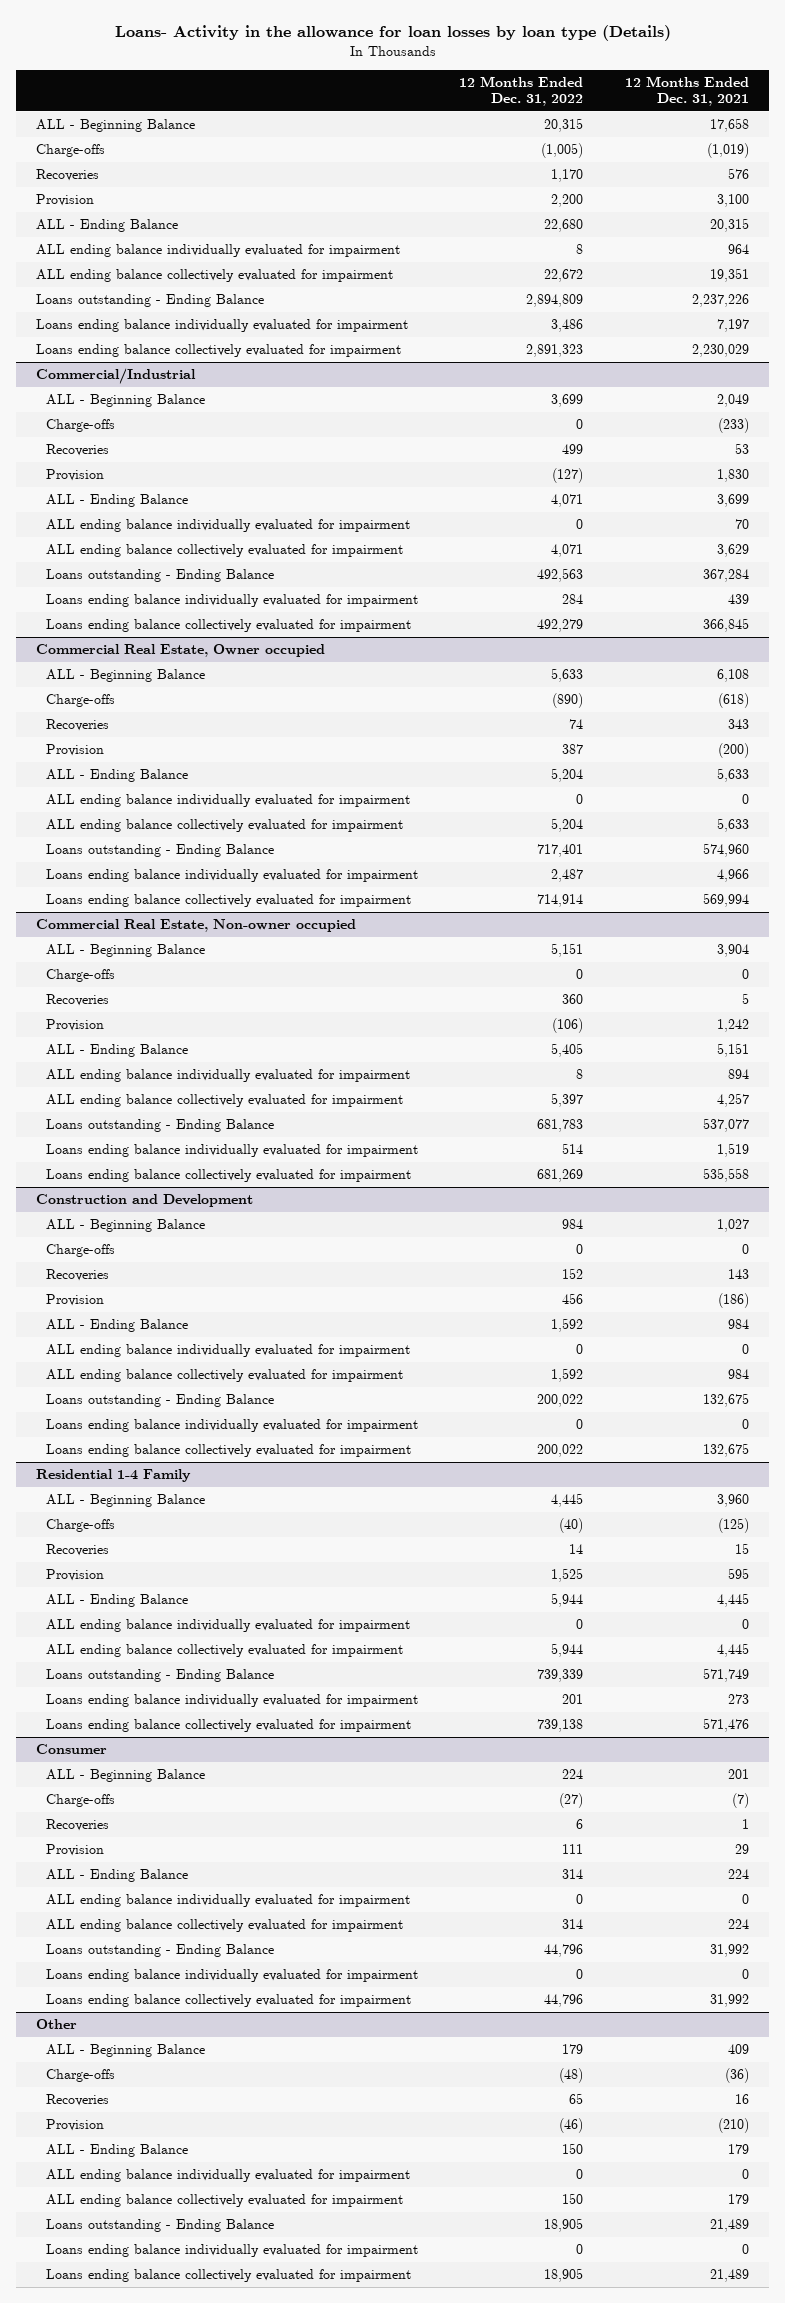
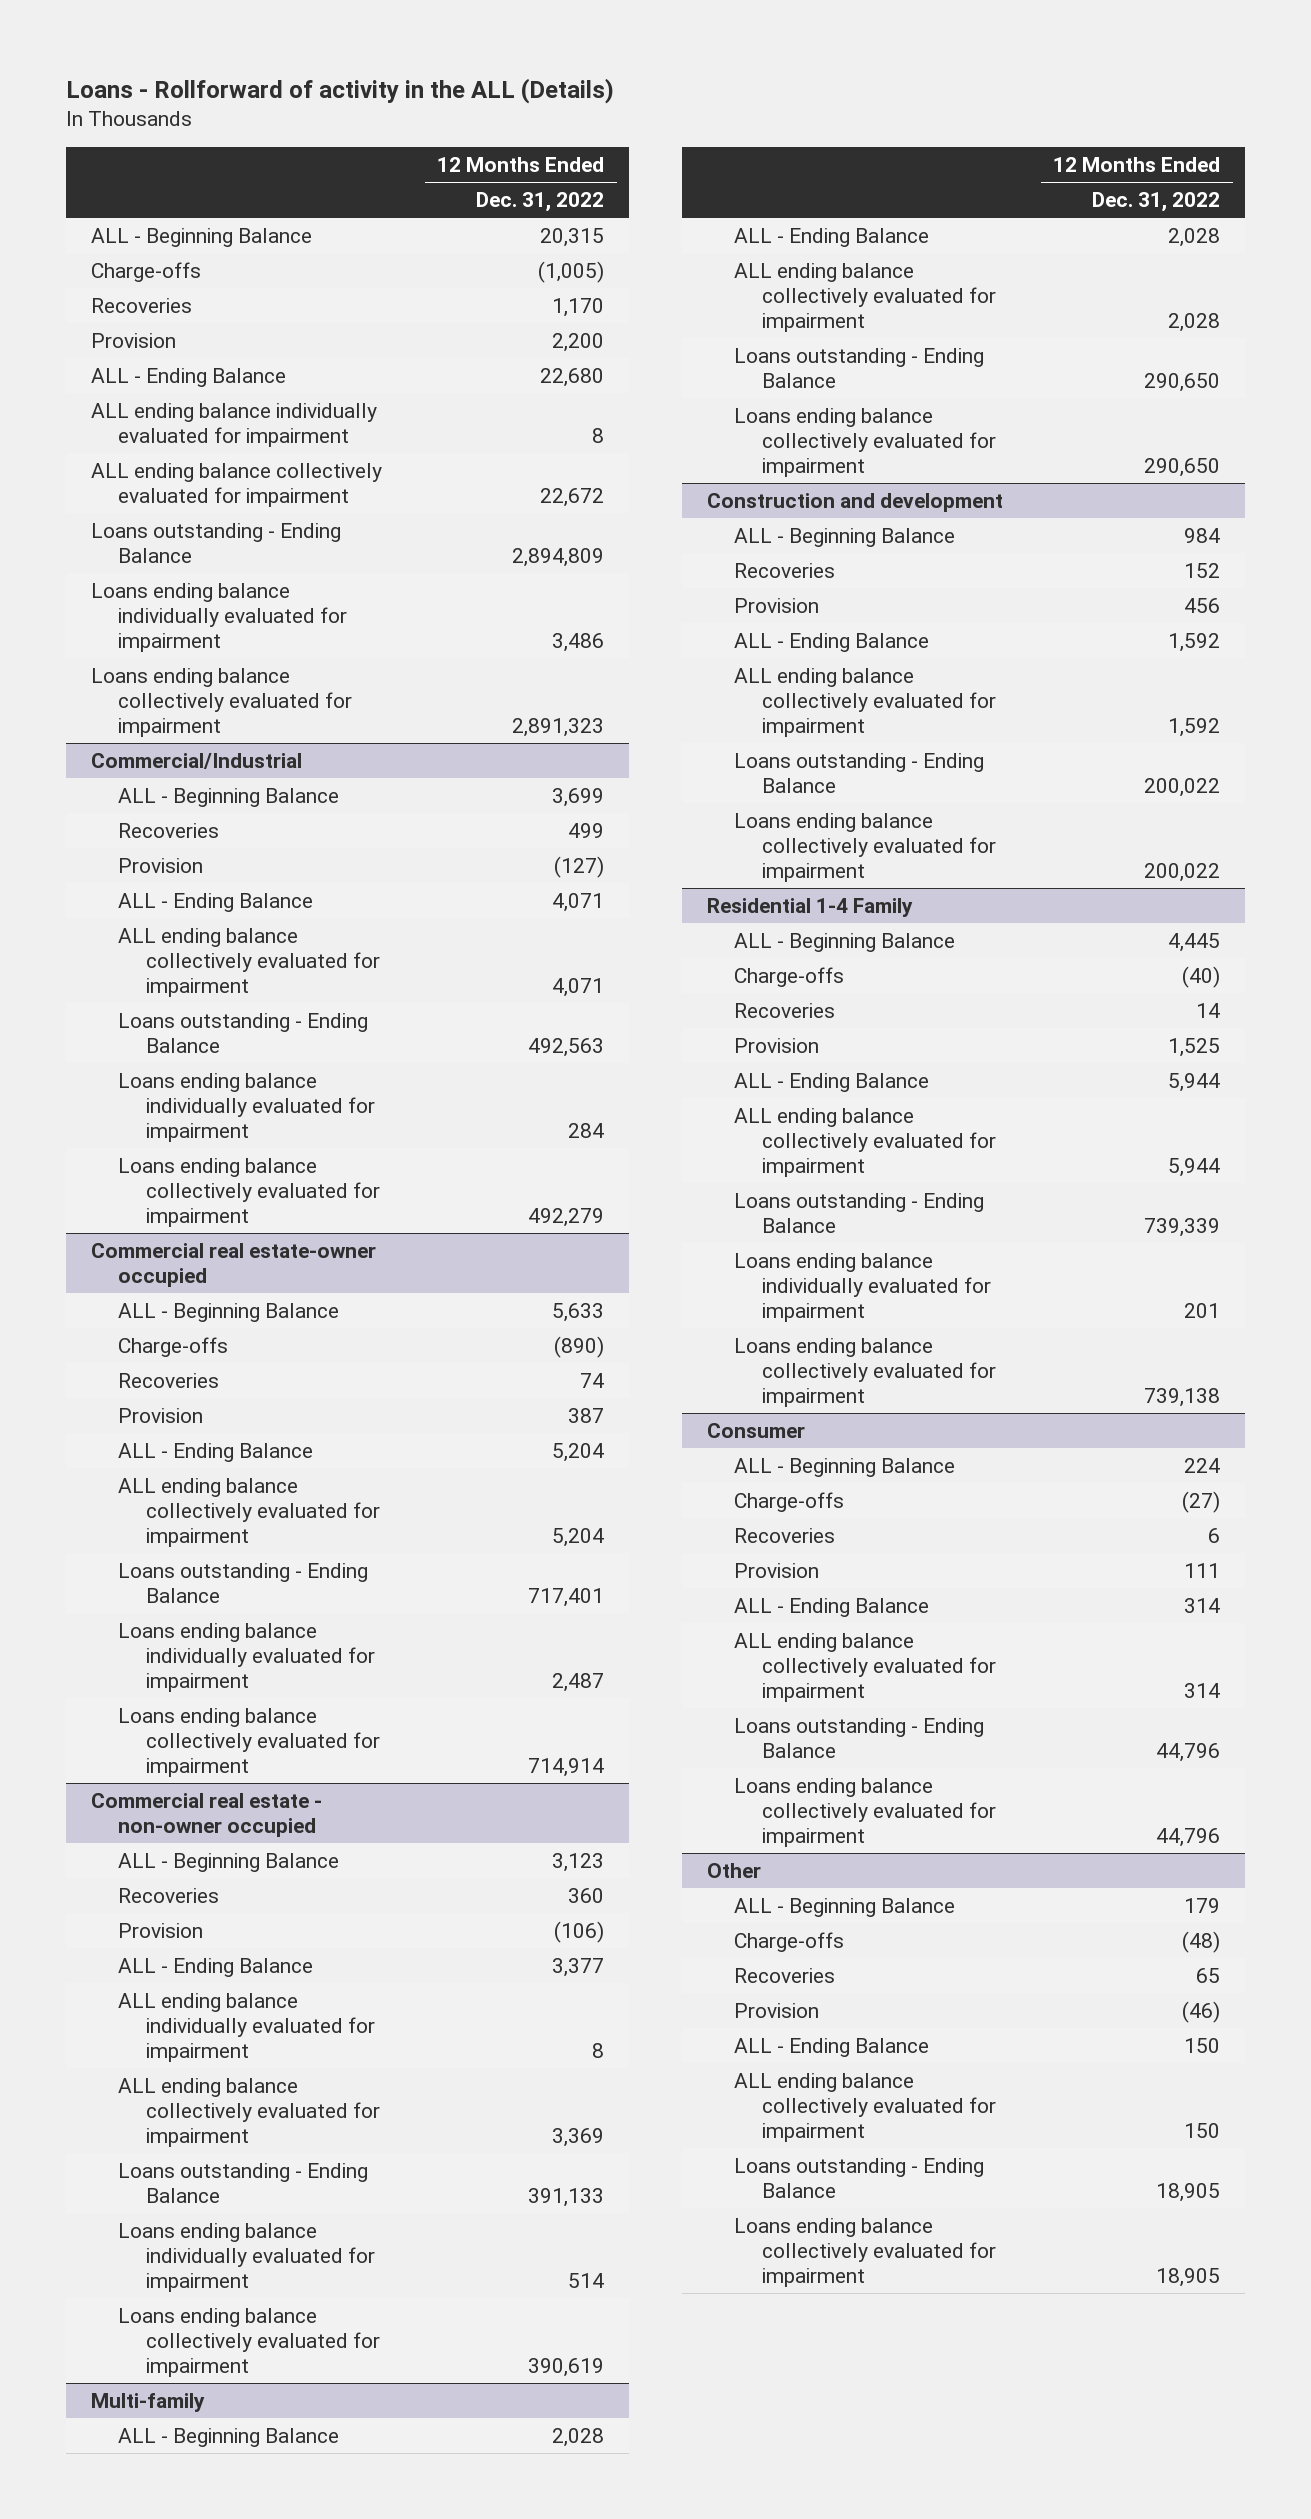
- Loans- Activity in the allowance for loan losses by loan type (Details)
+ Loans - Rollforward of activity in the ALL (Details)
- | 12 Months Ended Dec. 31, 2022 | 12 Months Ended Dec. 31, 2021
+ | 12 Months Ended Dec. 31, 2022
@ Commercial/Industrial
- Charge-offs | 0 | (233)
- ALL ending balance individually evaluated for impairment | 0 | 70
- Commercial Real Estate, Owner occupied
+ Commercial real estate-owner occupied
- ALL ending balance individually evaluated for impairment | 0 | 0
- Commercial Real Estate, Non-owner occupied
- ALL - Beginning Balance | 5,151 | 3,904
- Charge-offs | 0 | 0
+ Commercial real estate - non-owner occupied
+ ALL - Beginning Balance | 3,123
- ALL - Ending Balance | 5,405 | 5,151
+ ALL - Ending Balance | 3,377
- ALL ending balance collectively evaluated for impairment | 5,397 | 4,257
- Loans outstanding - Ending Balance | 681,783 | 537,077
+ ALL ending balance collectively evaluated for impairment | 3,369
+ Loans outstanding - Ending Balance | 391,133
- Loans ending balance collectively evaluated for impairment | 681,269 | 535,558
- Construction and Development
+ Loans ending balance collectively evaluated for impairment | 390,619
+ Multi-family
+ ALL - Beginning Balance | 2,028
+ ALL - Ending Balance | 2,028
+ ALL ending balance collectively evaluated for impairment | 2,028
+ Loans outstanding - Ending Balance | 290,650
+ Loans ending balance collectively evaluated for impairment | 290,650
+ Construction and development
- Charge-offs | 0 | 0
- ALL ending balance individually evaluated for impairment | 0 | 0
- Loans ending balance individually evaluated for impairment | 0 | 0
@ Residential 1-4 Family
- ALL ending balance individually evaluated for impairment | 0 | 0
@ Consumer
- ALL ending balance individually evaluated for impairment | 0 | 0
- Loans ending balance individually evaluated for impairment | 0 | 0
@ Other
- ALL ending balance individually evaluated for impairment | 0 | 0
- Loans ending balance individually evaluated for impairment | 0 | 0

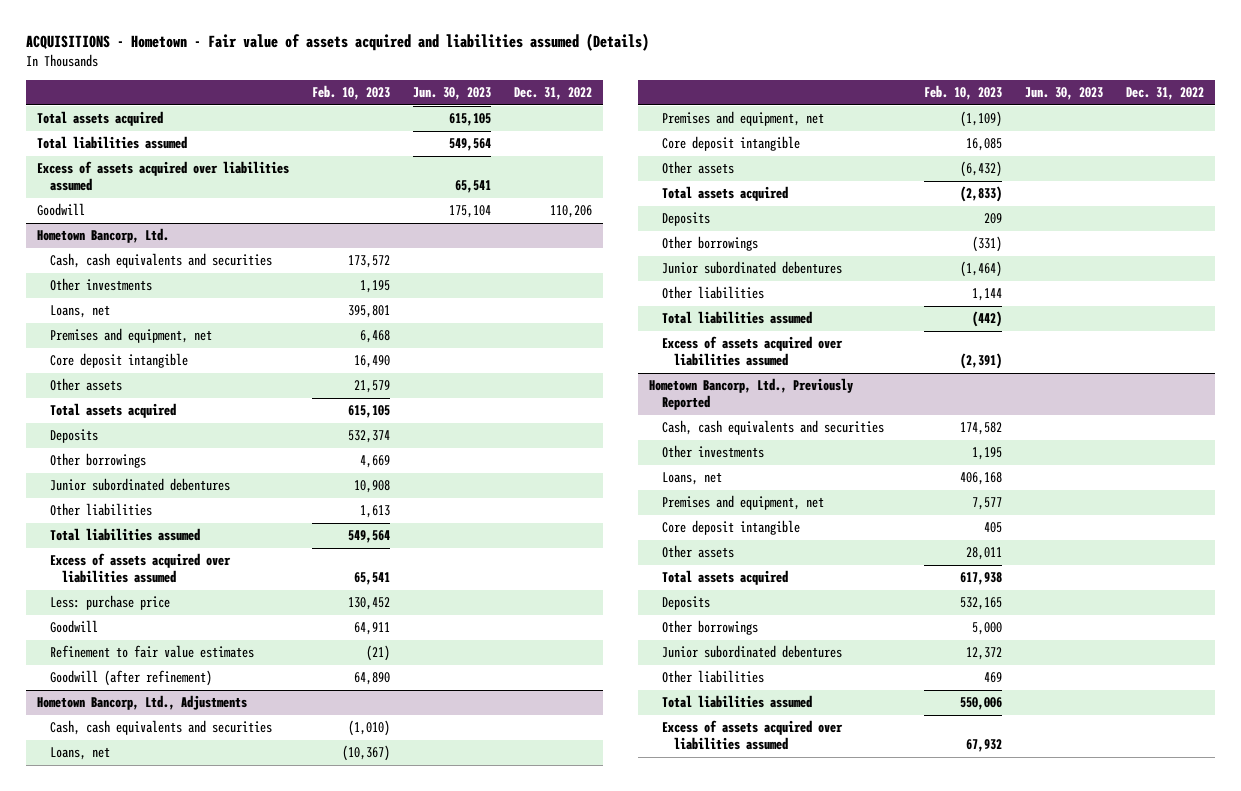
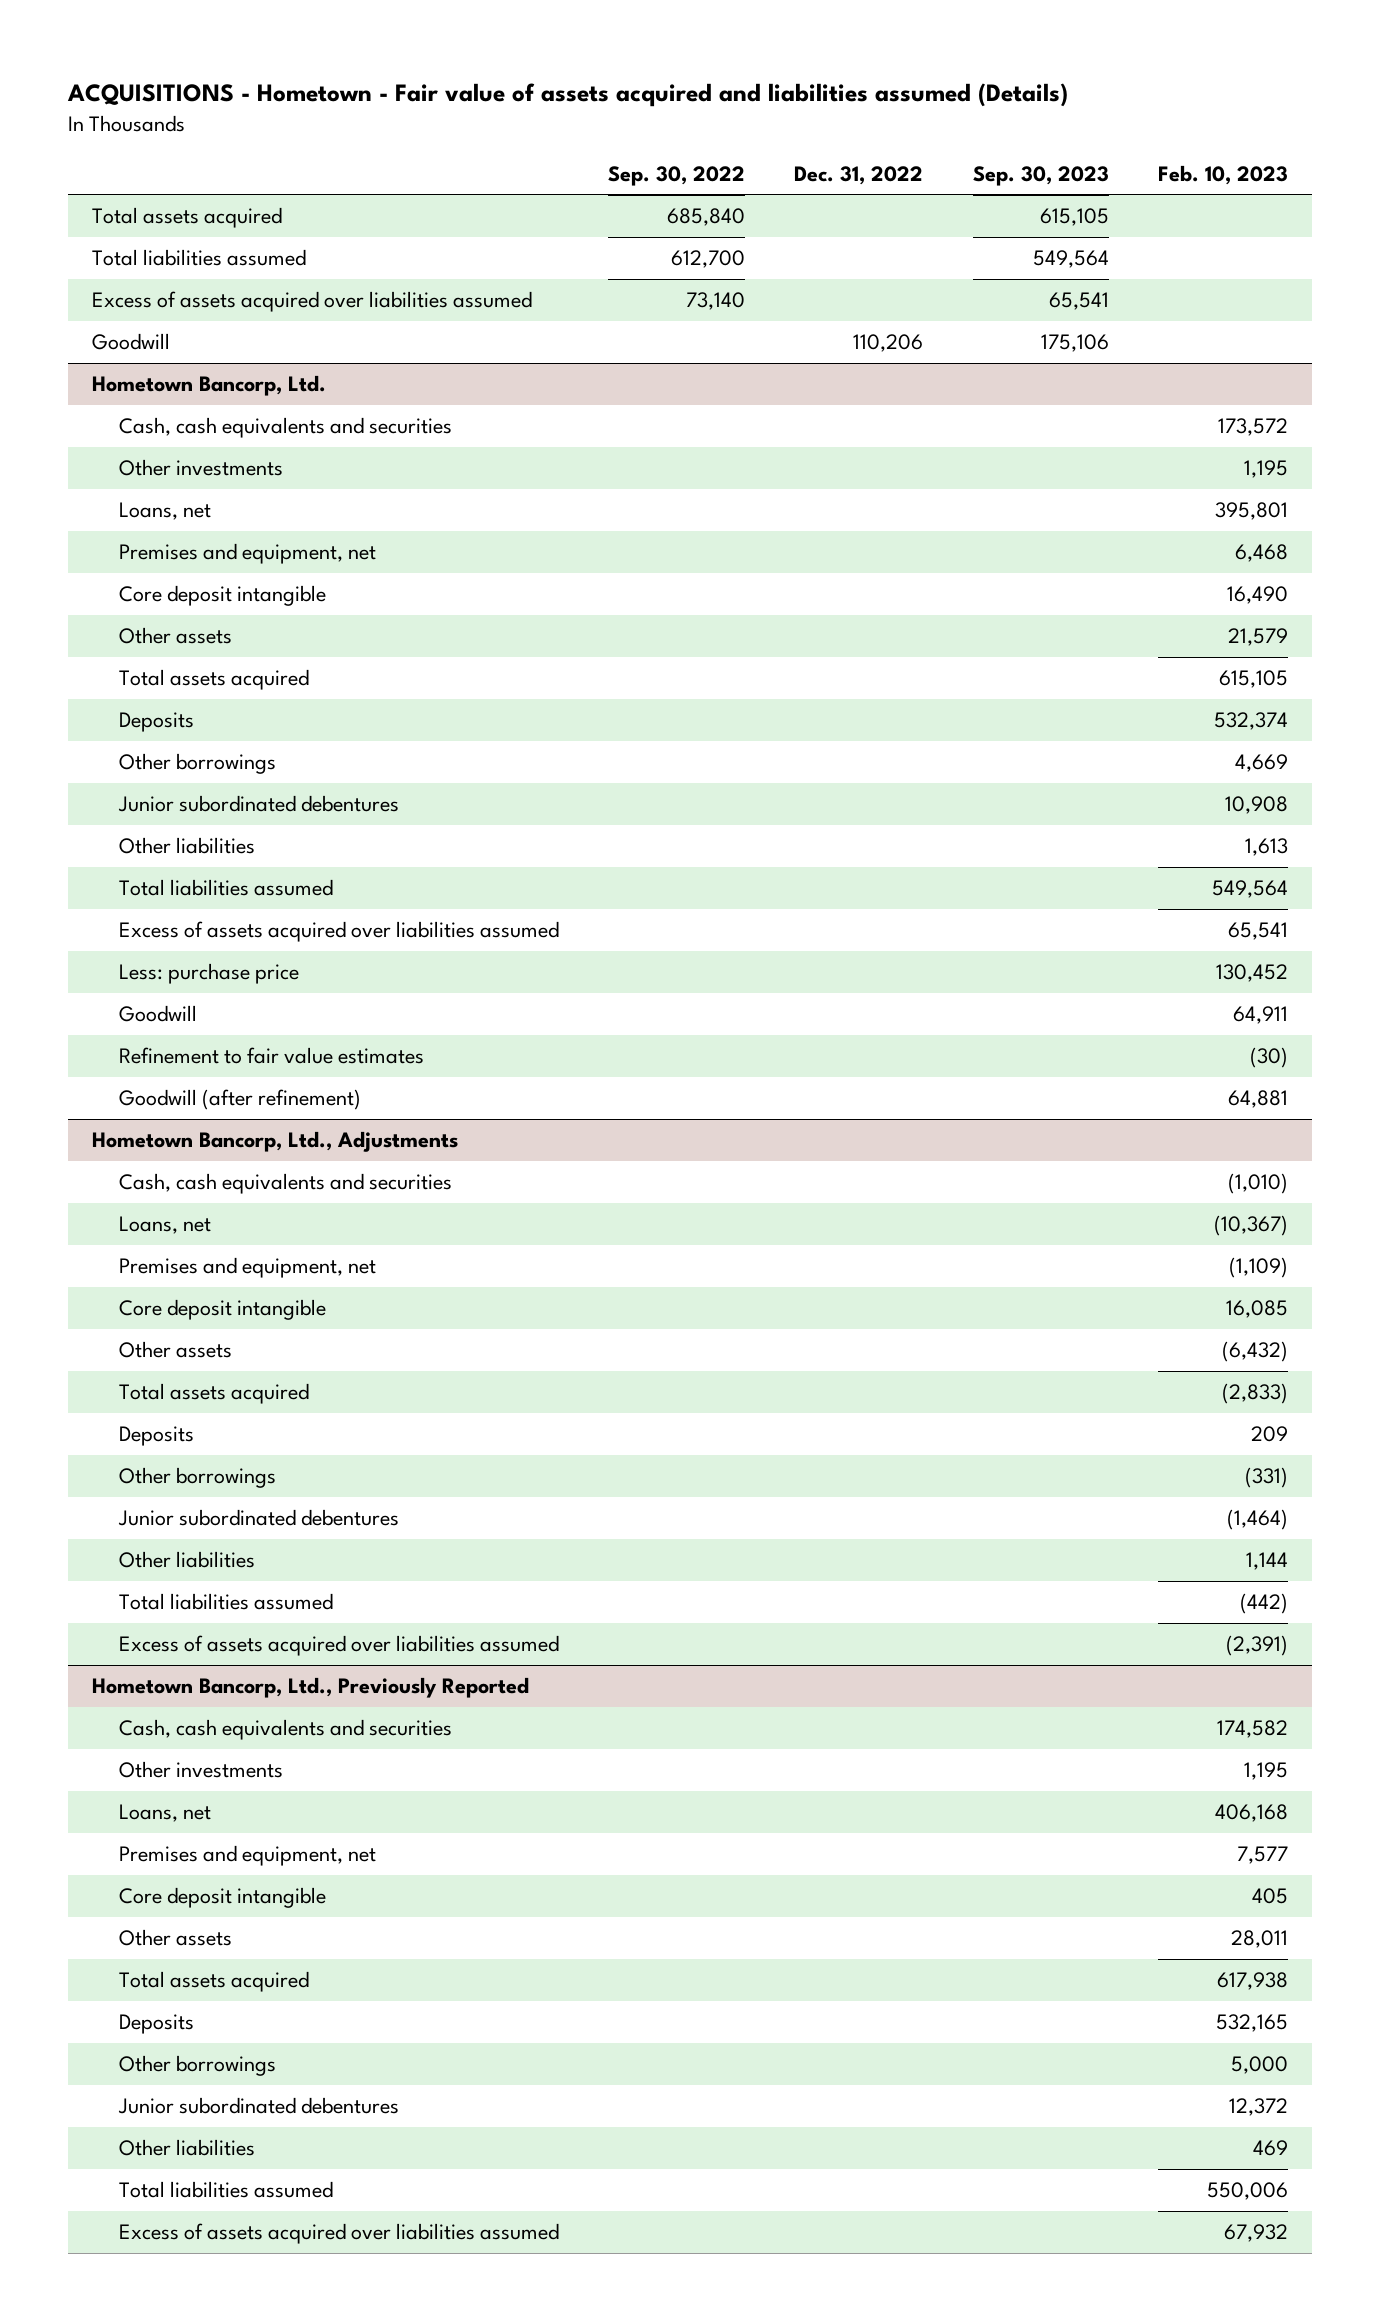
- | Feb. 10, 2023 | Jun. 30, 2023 | Dec. 31, 2022
+ | Sep. 30, 2022 | Dec. 31, 2022 | Sep. 30, 2023 | Feb. 10, 2023
@ Hometown Bancorp, Ltd.
- Refinement to fair value estimates | (21) | |
- Goodwill (after refinement) | 64,890 | |
+ Refinement to fair value estimates | | | | (30)
+ Goodwill (after refinement) | | | | 64,881

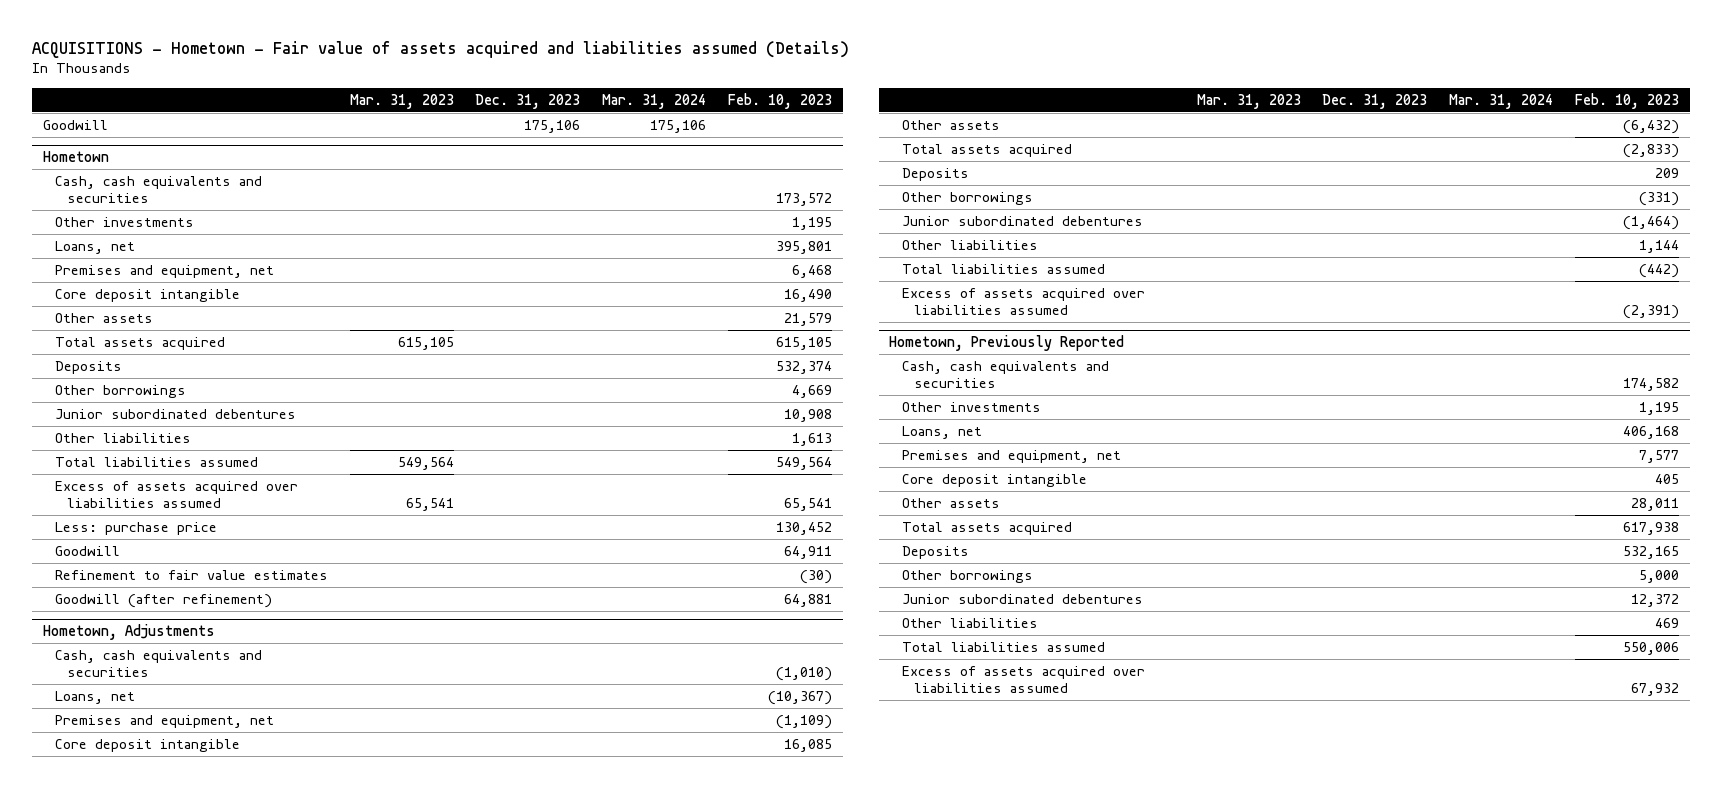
- | Sep. 30, 2022 | Dec. 31, 2022 | Sep. 30, 2023 | Feb. 10, 2023
+ | Mar. 31, 2023 | Dec. 31, 2023 | Mar. 31, 2024 | Feb. 10, 2023
- Total assets acquired | 685,840 | | 615,105 |
- Total liabilities assumed | 612,700 | | 549,564 |
- Excess of assets acquired over liabilities assumed | 73,140 | | 65,541 |
- Hometown Bancorp, Ltd.
+ Hometown
- Hometown Bancorp, Ltd., Adjustments
+ Hometown, Adjustments
- Hometown Bancorp, Ltd., Previously Reported
+ Hometown, Previously Reported

